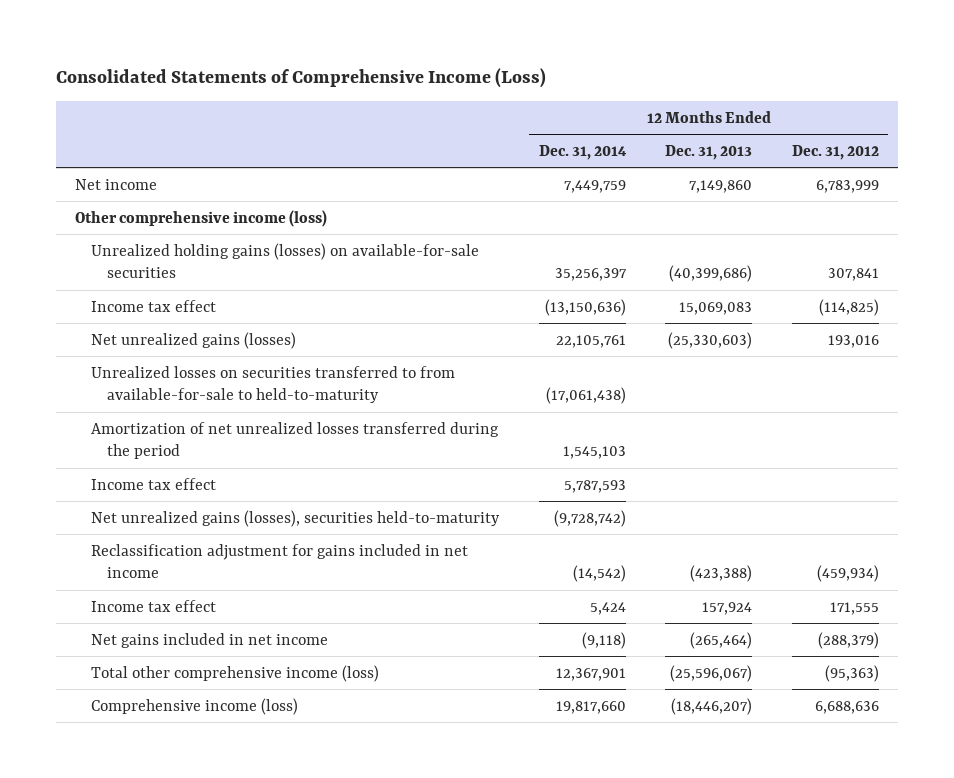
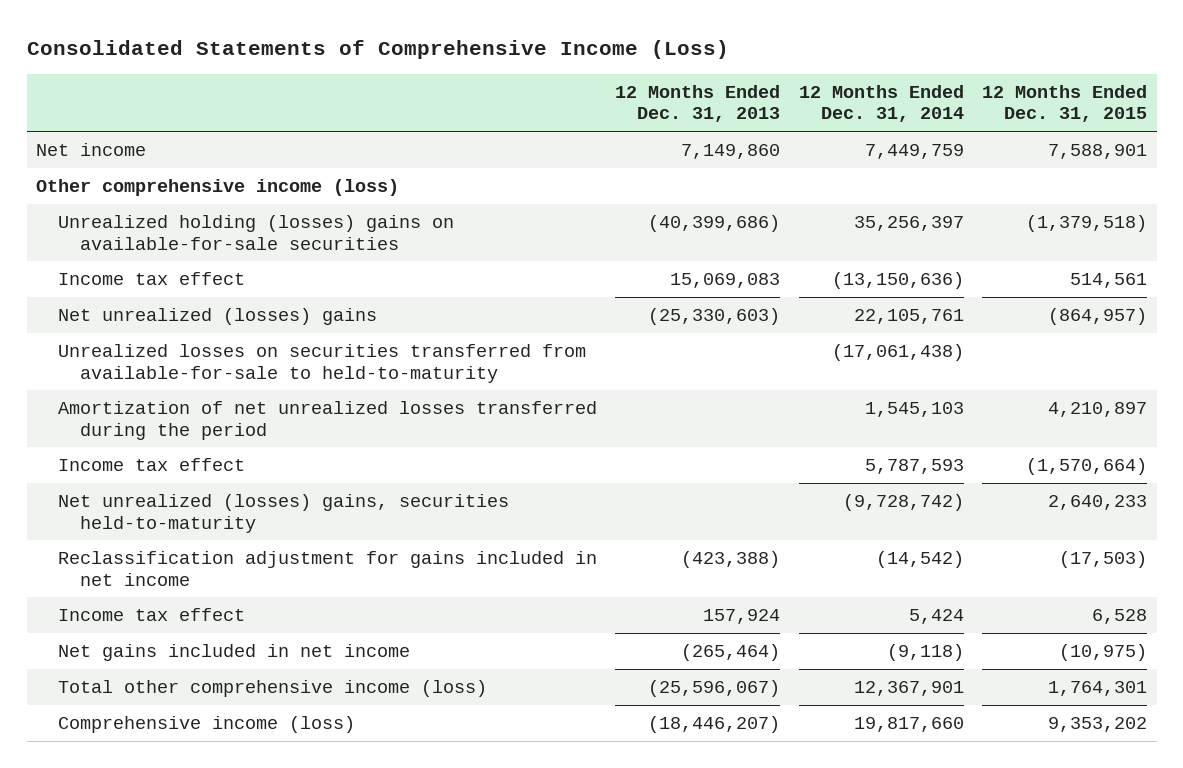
- | 12 Months Ended Dec. 31, 2014 | 12 Months Ended Dec. 31, 2013 | 12 Months Ended Dec. 31, 2012
+ | 12 Months Ended Dec. 31, 2013 | 12 Months Ended Dec. 31, 2014 | 12 Months Ended Dec. 31, 2015
- Unrealized holding gains (losses) on available-for-sale securities | 35,256,397 | (40,399,686) | 307,841
+ Unrealized holding (losses) gains on available-for-sale securities | (40,399,686) | 35,256,397 | (1,379,518)
- Net unrealized gains (losses) | 22,105,761 | (25,330,603) | 193,016
- Unrealized losses on securities transferred to from available-for-sale to held-to-maturity | (17,061,438) | |
+ Net unrealized (losses) gains | (25,330,603) | 22,105,761 | (864,957)
+ Unrealized losses on securities transferred from available-for-sale to held-to-maturity | | (17,061,438) |
- Net unrealized gains (losses), securities held-to-maturity | (9,728,742) | |
+ Net unrealized (losses) gains, securities held-to-maturity | | (9,728,742) | 2,640,233

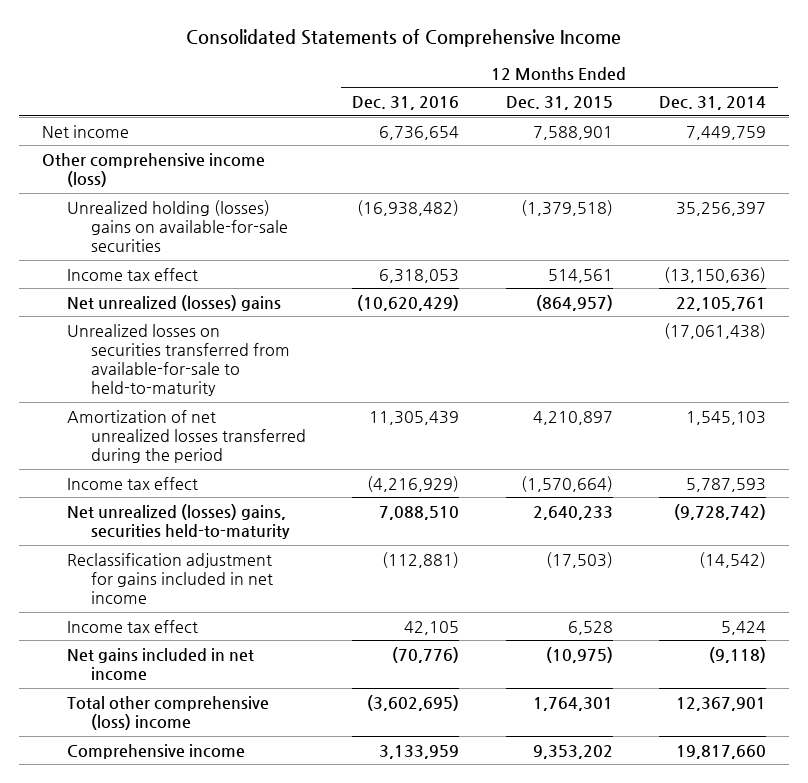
- Consolidated Statements of Comprehensive Income (Loss)
+ Consolidated Statements of Comprehensive Income
- | 12 Months Ended Dec. 31, 2013 | 12 Months Ended Dec. 31, 2014 | 12 Months Ended Dec. 31, 2015
+ | 12 Months Ended Dec. 31, 2016 | 12 Months Ended Dec. 31, 2015 | 12 Months Ended Dec. 31, 2014
- Total other comprehensive income (loss) | (25,596,067) | 12,367,901 | 1,764,301
- Comprehensive income (loss) | (18,446,207) | 19,817,660 | 9,353,202
+ Total other comprehensive (loss) income | (3,602,695) | 1,764,301 | 12,367,901
+ Comprehensive income | 3,133,959 | 9,353,202 | 19,817,660

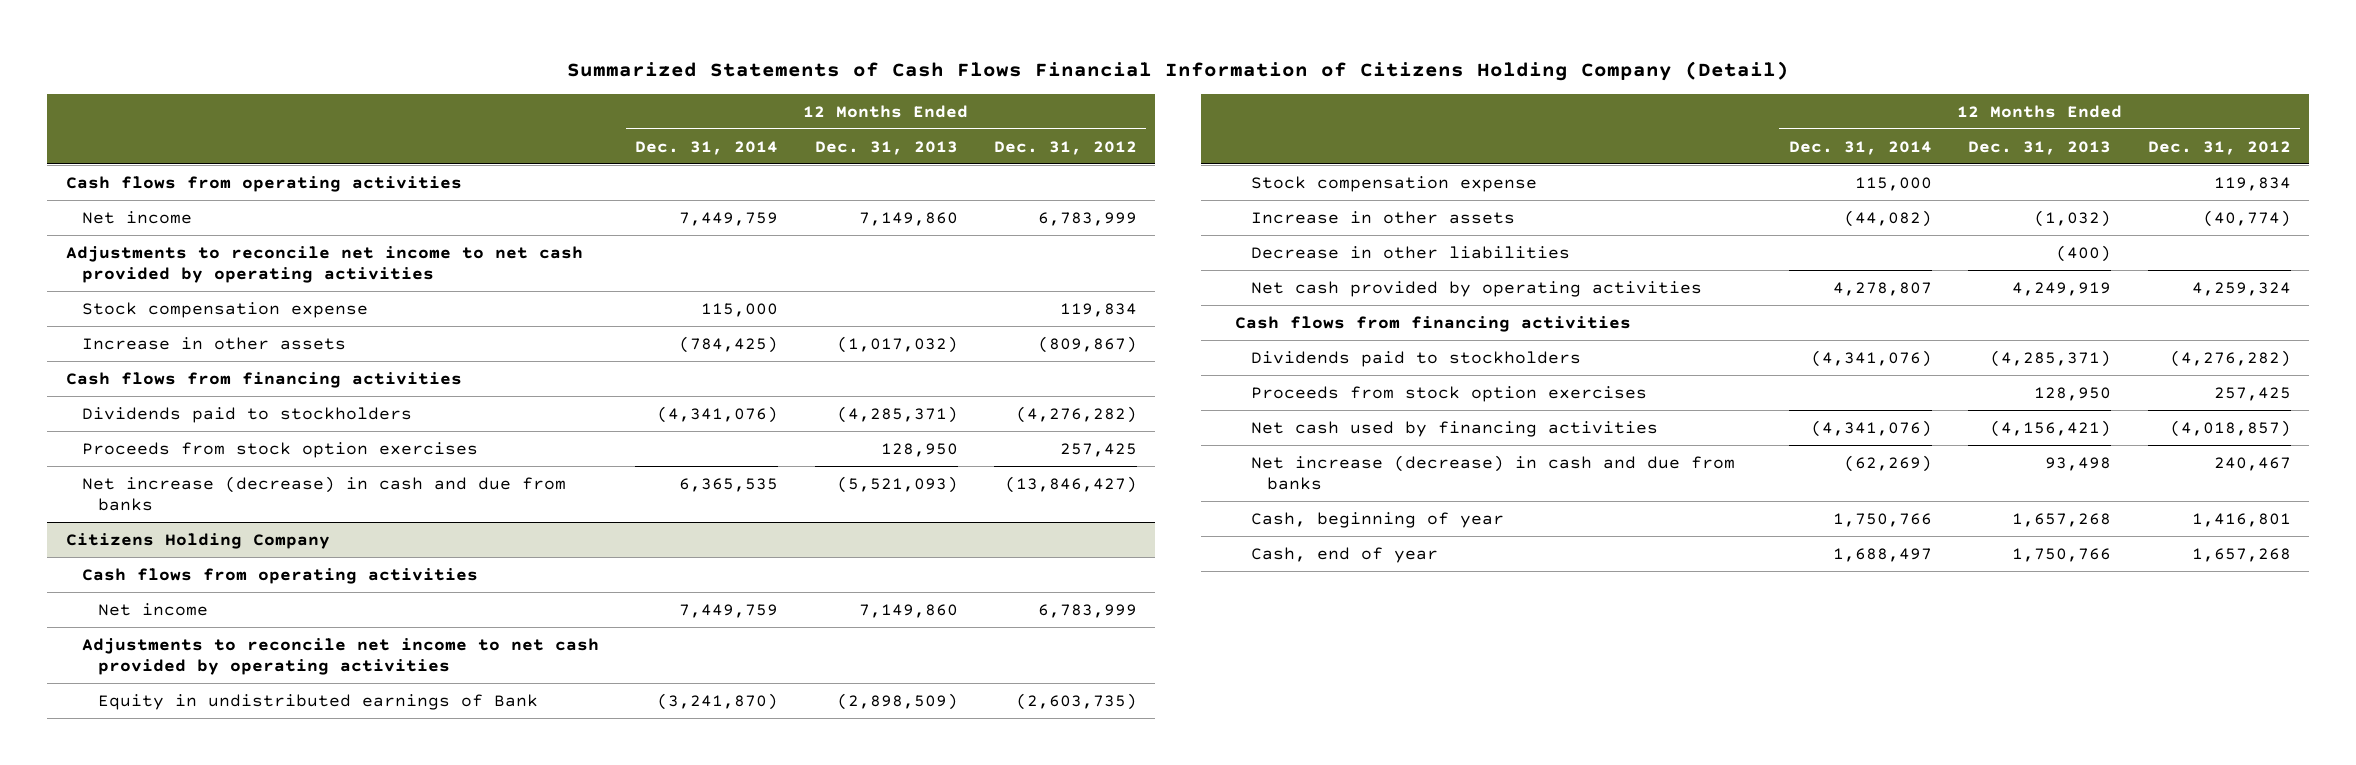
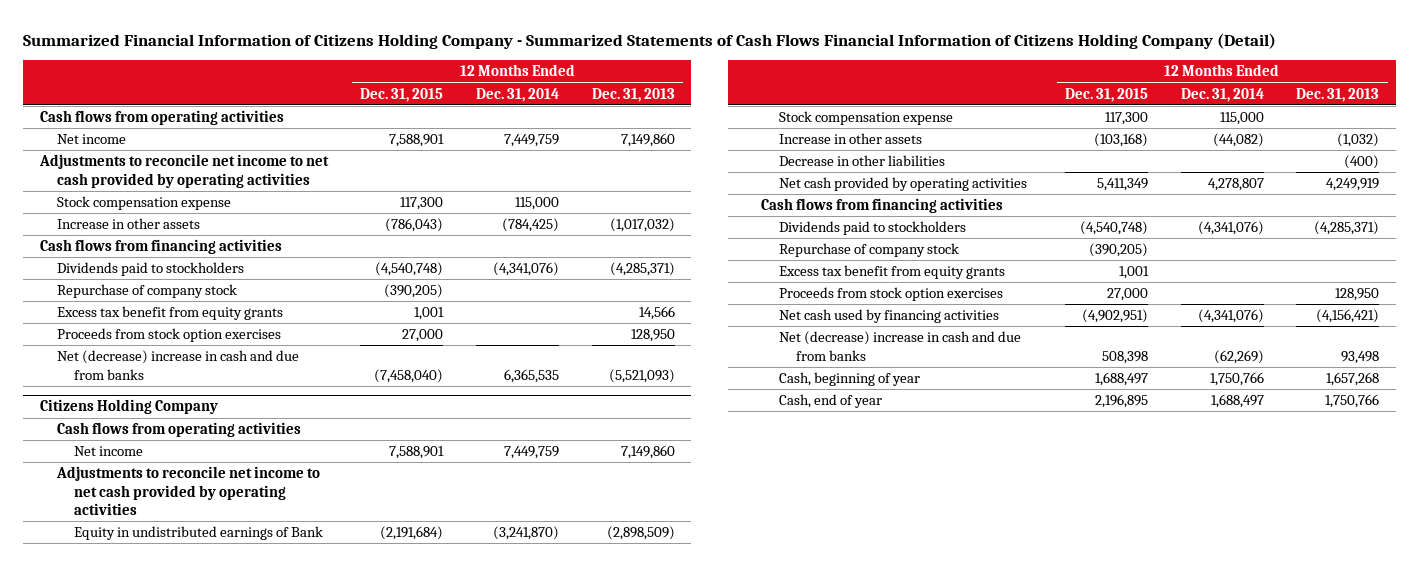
- Summarized Statements of Cash Flows Financial Information of Citizens Holding Company (Detail)
+ Summarized Financial Information of Citizens Holding Company - Summarized Statements of Cash Flows Financial Information of Citizens Holding Company (Detail)
- | 12 Months Ended Dec. 31, 2014 | 12 Months Ended Dec. 31, 2013 | 12 Months Ended Dec. 31, 2012
+ | 12 Months Ended Dec. 31, 2015 | 12 Months Ended Dec. 31, 2014 | 12 Months Ended Dec. 31, 2013
+ Repurchase of company stock | (390,205) | |
+ Excess tax benefit from equity grants | 1,001 | | 14,566
- Net increase (decrease) in cash and due from banks | 6,365,535 | (5,521,093) | (13,846,427)
+ Net (decrease) increase in cash and due from banks | (7,458,040) | 6,365,535 | (5,521,093)
@ Citizens Holding Company
+ Repurchase of company stock | (390,205) | |
+ Excess tax benefit from equity grants | 1,001 | |
- Net increase (decrease) in cash and due from banks | (62,269) | 93,498 | 240,467
+ Net (decrease) increase in cash and due from banks | 508,398 | (62,269) | 93,498

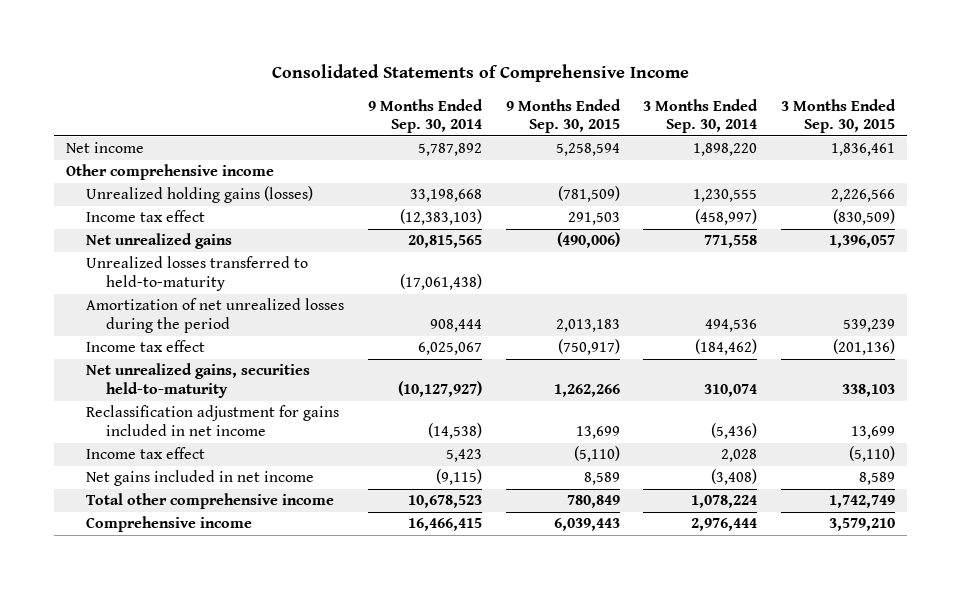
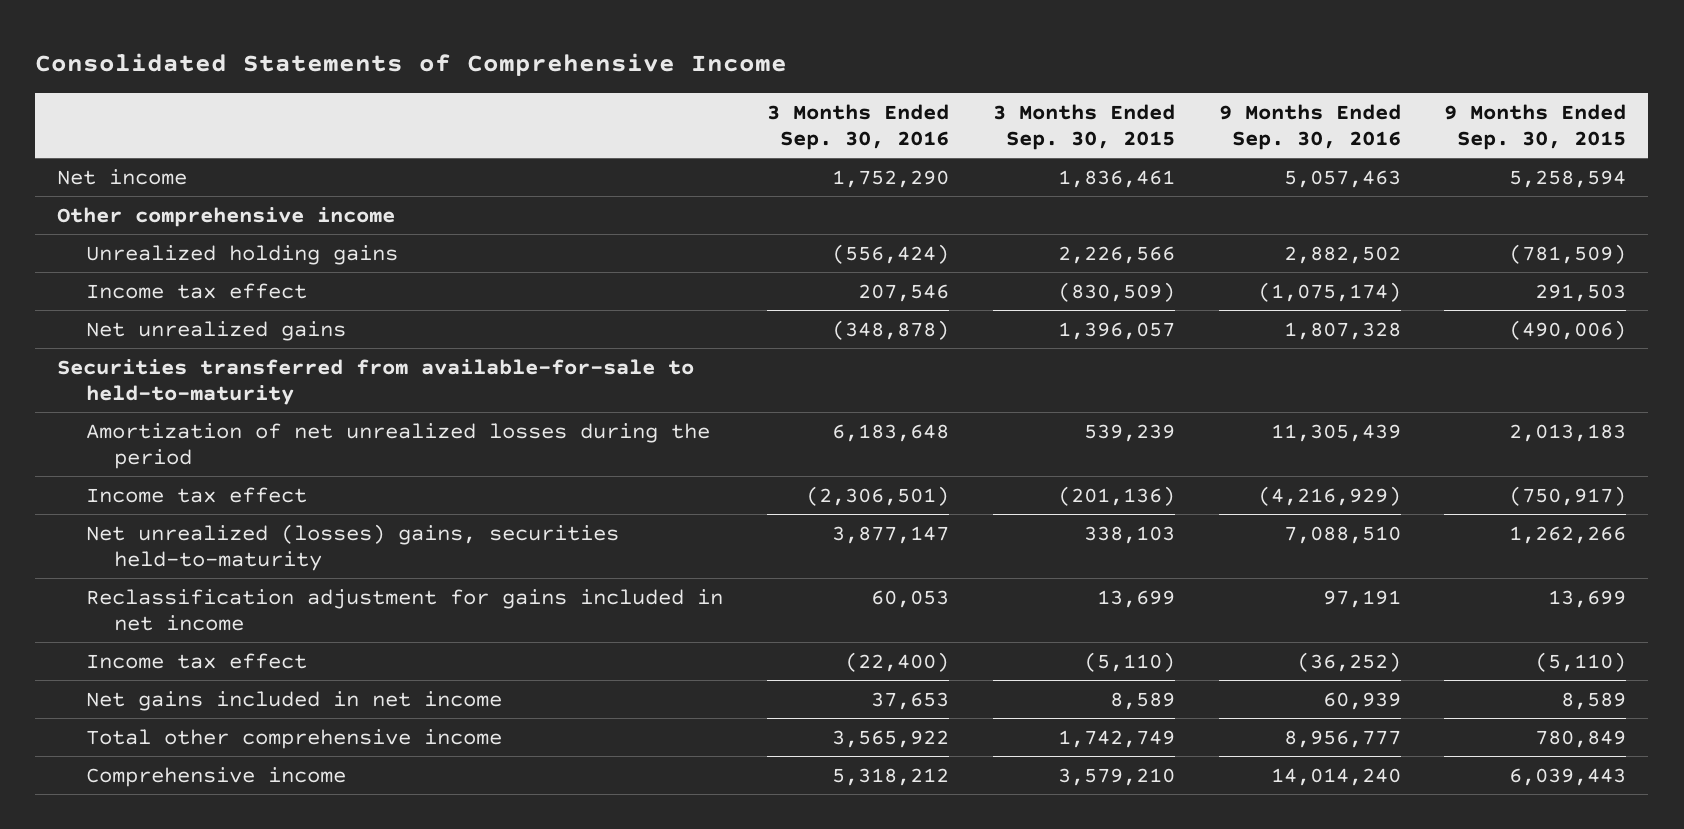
- | 9 Months Ended Sep. 30, 2014 | 9 Months Ended Sep. 30, 2015 | 3 Months Ended Sep. 30, 2014 | 3 Months Ended Sep. 30, 2015
+ | 3 Months Ended Sep. 30, 2016 | 3 Months Ended Sep. 30, 2015 | 9 Months Ended Sep. 30, 2016 | 9 Months Ended Sep. 30, 2015
- Unrealized holding gains (losses) | 33,198,668 | (781,509) | 1,230,555 | 2,226,566
+ Unrealized holding gains | (556,424) | 2,226,566 | 2,882,502 | (781,509)
- Unrealized losses transferred to held-to-maturity | (17,061,438) | | |
+ Securities transferred from available-for-sale to held-to-maturity
- Net unrealized gains, securities held-to-maturity | (10,127,927) | 1,262,266 | 310,074 | 338,103
+ Net unrealized (losses) gains, securities held-to-maturity | 3,877,147 | 338,103 | 7,088,510 | 1,262,266

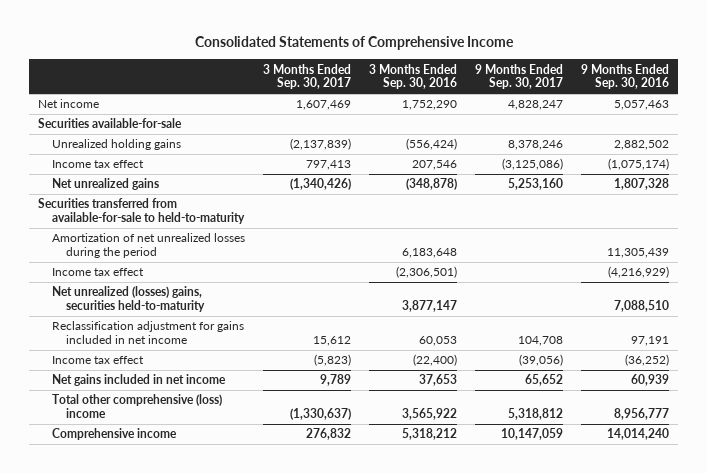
- | 3 Months Ended Sep. 30, 2016 | 3 Months Ended Sep. 30, 2015 | 9 Months Ended Sep. 30, 2016 | 9 Months Ended Sep. 30, 2015
+ | 3 Months Ended Sep. 30, 2017 | 3 Months Ended Sep. 30, 2016 | 9 Months Ended Sep. 30, 2017 | 9 Months Ended Sep. 30, 2016
- Other comprehensive income
+ Securities available-for-sale
- Total other comprehensive income | 3,565,922 | 1,742,749 | 8,956,777 | 780,849
+ Total other comprehensive (loss) income | (1,330,637) | 3,565,922 | 5,318,812 | 8,956,777

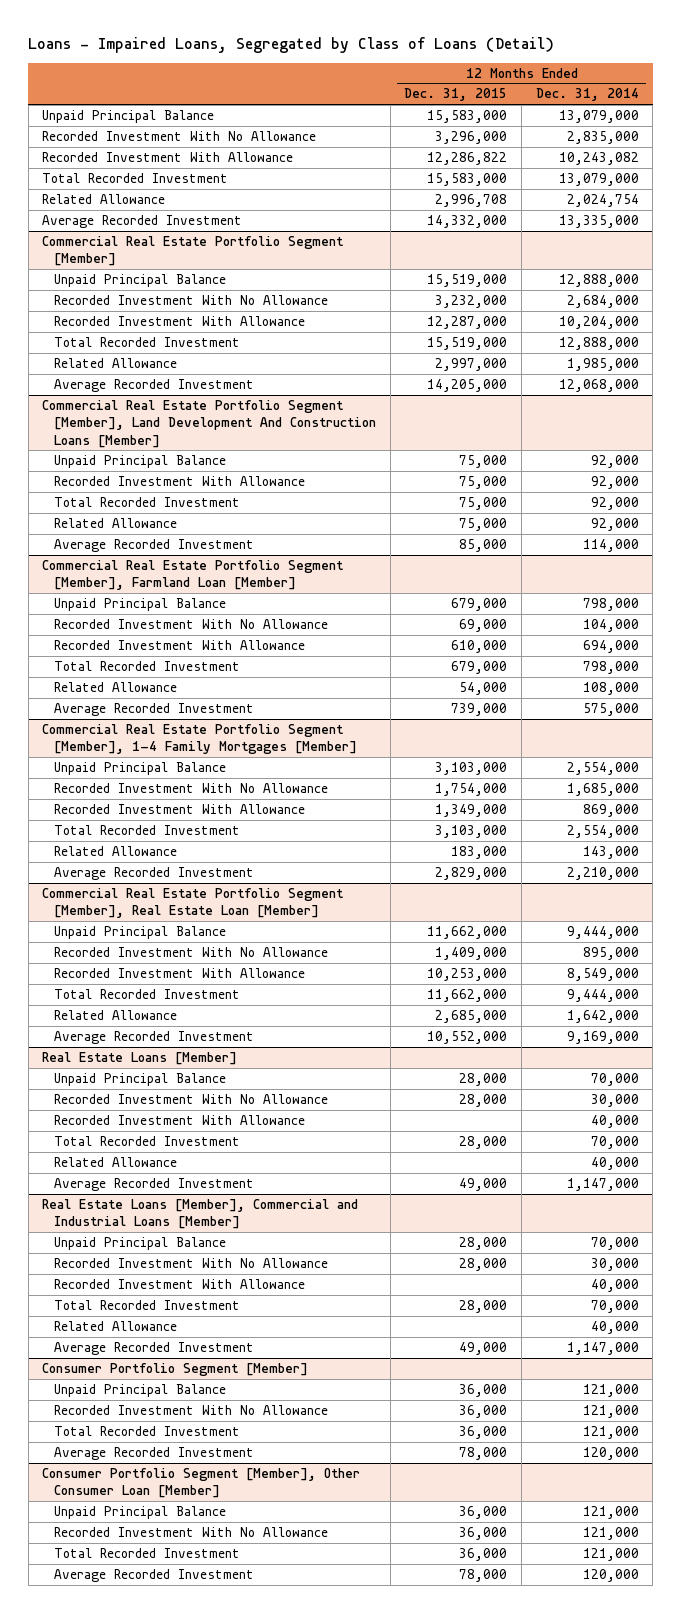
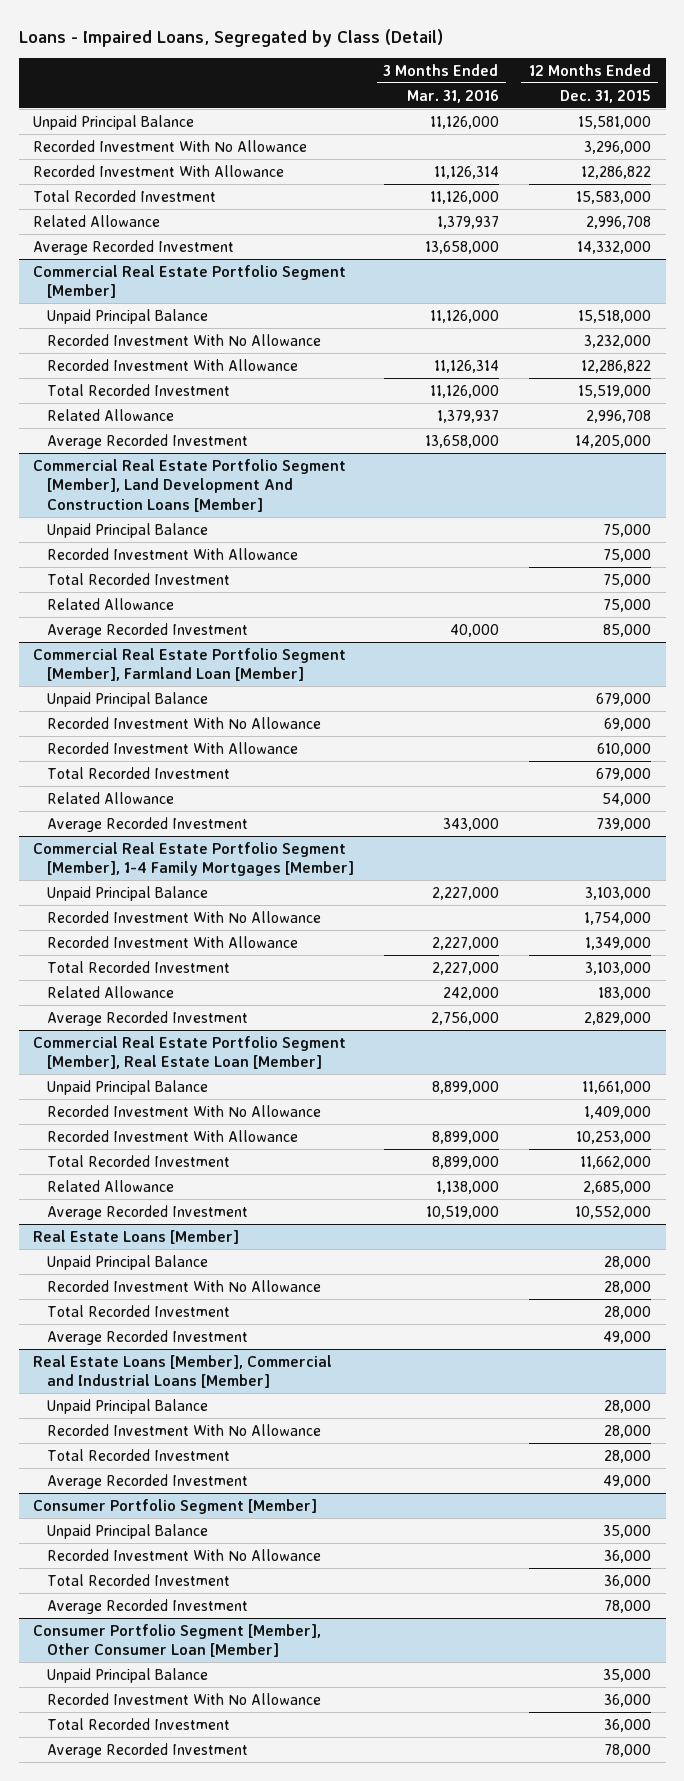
- Loans - Impaired Loans, Segregated by Class of Loans (Detail)
+ Loans - Impaired Loans, Segregated by Class (Detail)
- | 12 Months Ended Dec. 31, 2015 | 12 Months Ended Dec. 31, 2014
+ | 3 Months Ended Mar. 31, 2016 | 12 Months Ended Dec. 31, 2015
- Unpaid Principal Balance | 15,583,000 | 13,079,000
+ Unpaid Principal Balance | 11,126,000 | 15,581,000
@ Commercial Real Estate Portfolio Segment [Member]
- Unpaid Principal Balance | 15,519,000 | 12,888,000
+ Unpaid Principal Balance | 11,126,000 | 15,518,000
- Recorded Investment With Allowance | 12,287,000 | 10,204,000
+ Recorded Investment With Allowance | 11,126,314 | 12,286,822
- Related Allowance | 2,997,000 | 1,985,000
+ Related Allowance | 1,379,937 | 2,996,708
@ Commercial Real Estate Portfolio Segment [Member], Real Estate Loan [Member]
- Unpaid Principal Balance | 11,662,000 | 9,444,000
+ Unpaid Principal Balance | 8,899,000 | 11,661,000
@ Real Estate Loans [Member]
- Recorded Investment With Allowance | | 40,000
- Related Allowance | | 40,000
@ Real Estate Loans [Member], Commercial and Industrial Loans [Member]
- Recorded Investment With Allowance | | 40,000
- Related Allowance | | 40,000
@ Consumer Portfolio Segment [Member]
- Unpaid Principal Balance | 36,000 | 121,000
+ Unpaid Principal Balance | | 35,000
@ Consumer Portfolio Segment [Member], Other Consumer Loan [Member]
- Unpaid Principal Balance | 36,000 | 121,000
+ Unpaid Principal Balance | | 35,000

